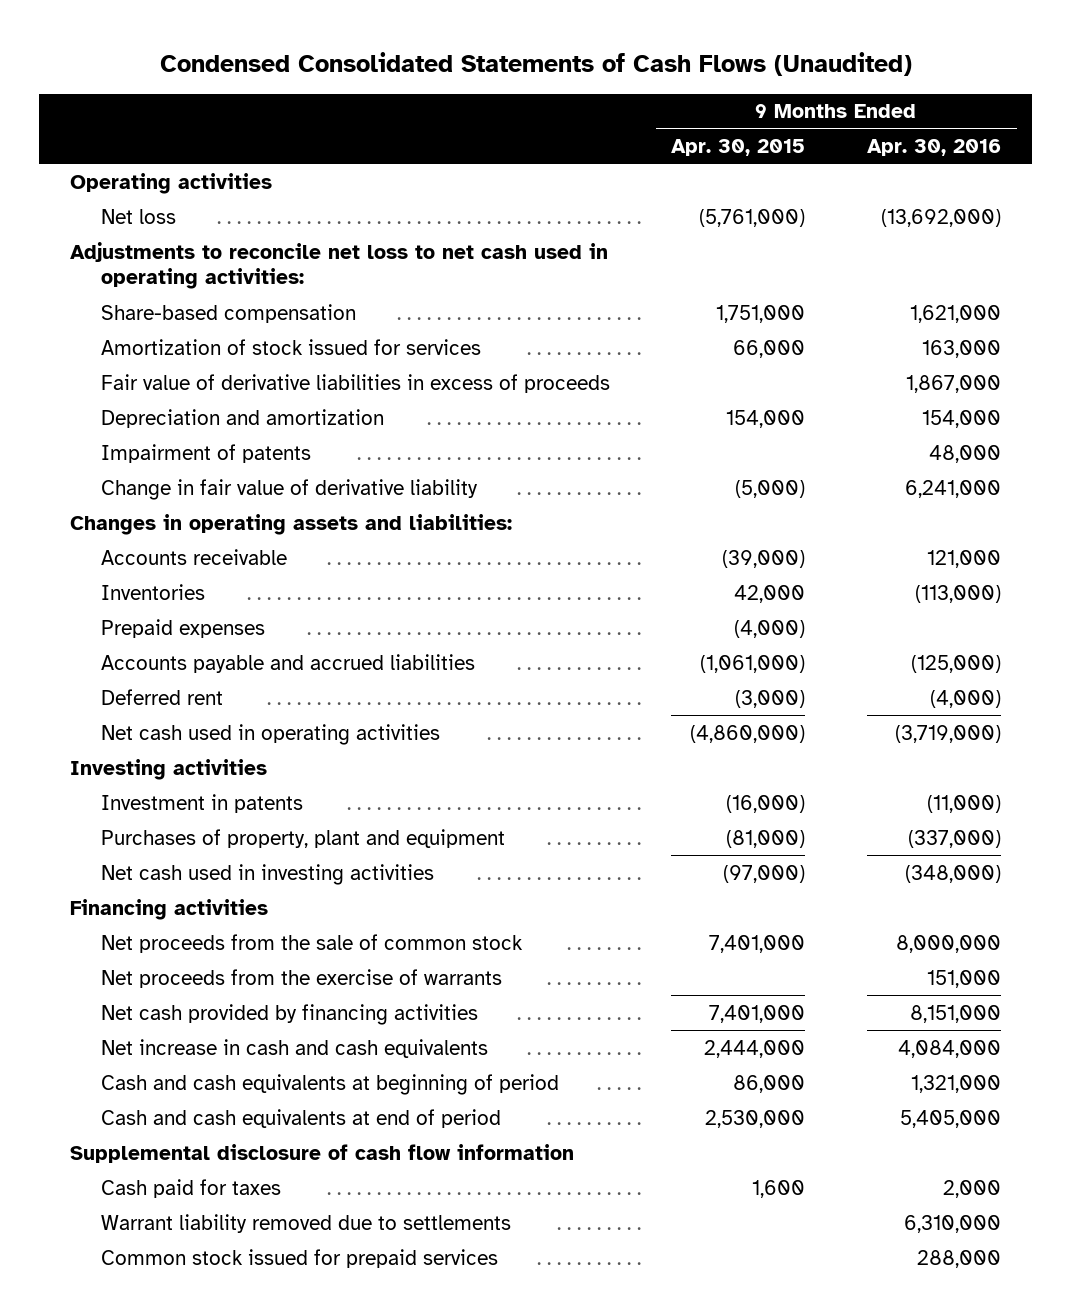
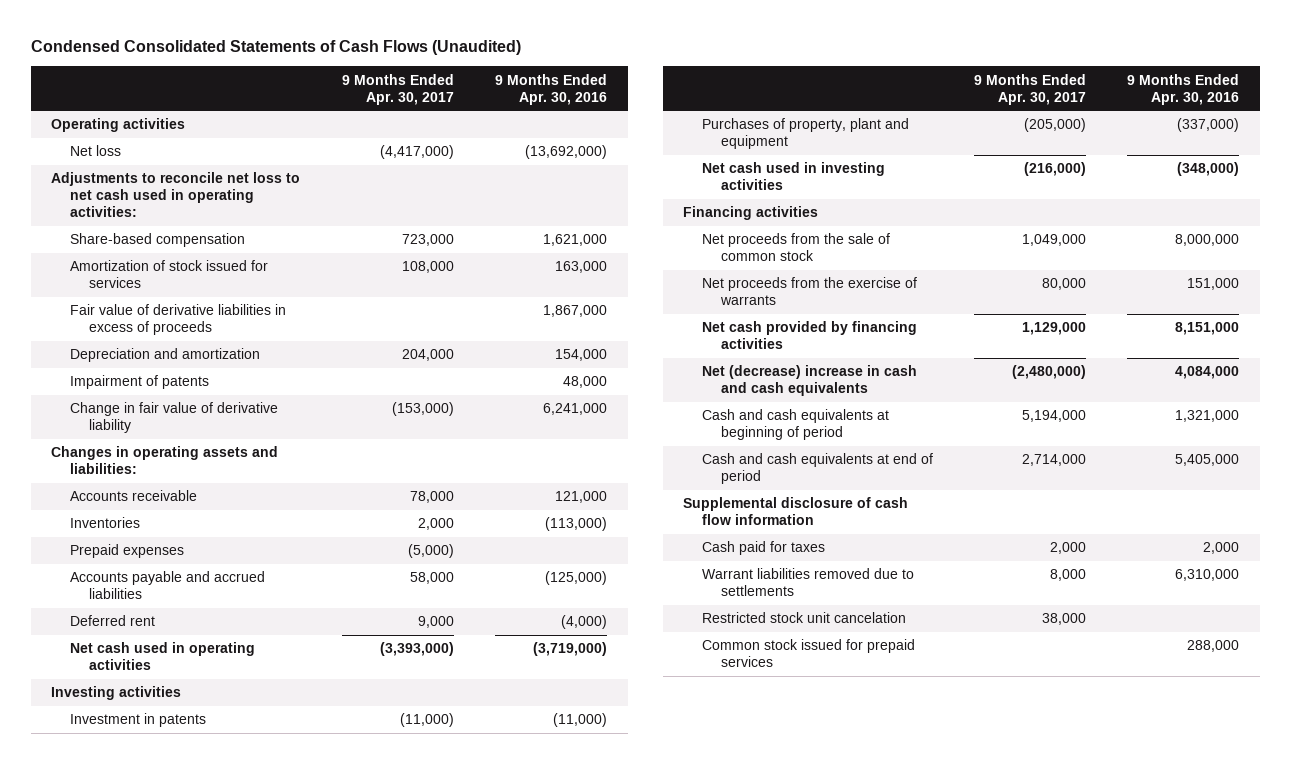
- | 9 Months Ended Apr. 30, 2015 | 9 Months Ended Apr. 30, 2016
+ | 9 Months Ended Apr. 30, 2017 | 9 Months Ended Apr. 30, 2016
- Net increase in cash and cash equivalents | 2,444,000 | 4,084,000
+ Net (decrease) increase in cash and cash equivalents | (2,480,000) | 4,084,000
- Warrant liability removed due to settlements | | 6,310,000
+ Warrant liabilities removed due to settlements | 8,000 | 6,310,000
+ Restricted stock unit cancelation | 38,000 |

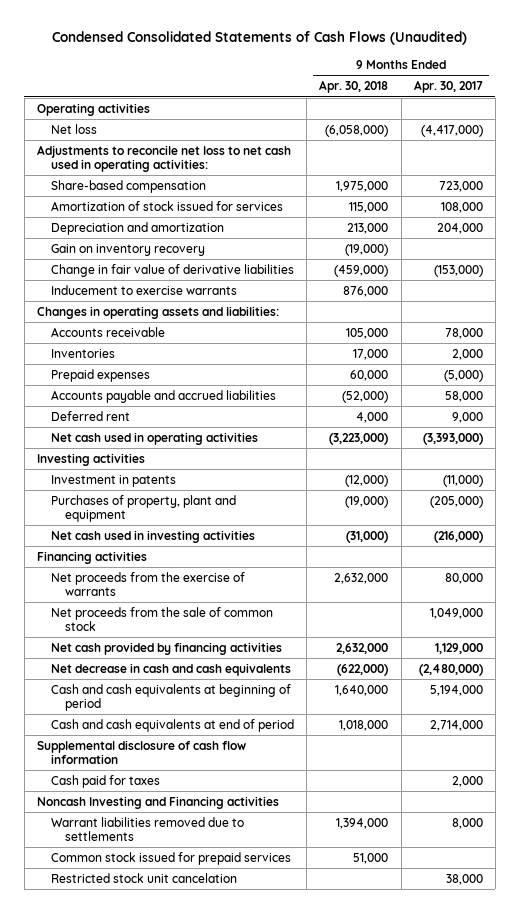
- | 9 Months Ended Apr. 30, 2017 | 9 Months Ended Apr. 30, 2016
+ | 9 Months Ended Apr. 30, 2018 | 9 Months Ended Apr. 30, 2017
- Fair value of derivative liabilities in excess of proceeds | | 1,867,000
- Impairment of patents | | 48,000
- Change in fair value of derivative liability | (153,000) | 6,241,000
+ Gain on inventory recovery | (19,000) |
+ Change in fair value of derivative liabilities | (459,000) | (153,000)
+ Inducement to exercise warrants | 876,000 |
moved down: Net proceeds from the sale of common stock | | 1,049,000
- Net (decrease) increase in cash and cash equivalents | (2,480,000) | 4,084,000
+ Net decrease in cash and cash equivalents | (622,000) | (2,480,000)
+ Noncash Investing and Financing activities
moved down: Restricted stock unit cancelation | | 38,000

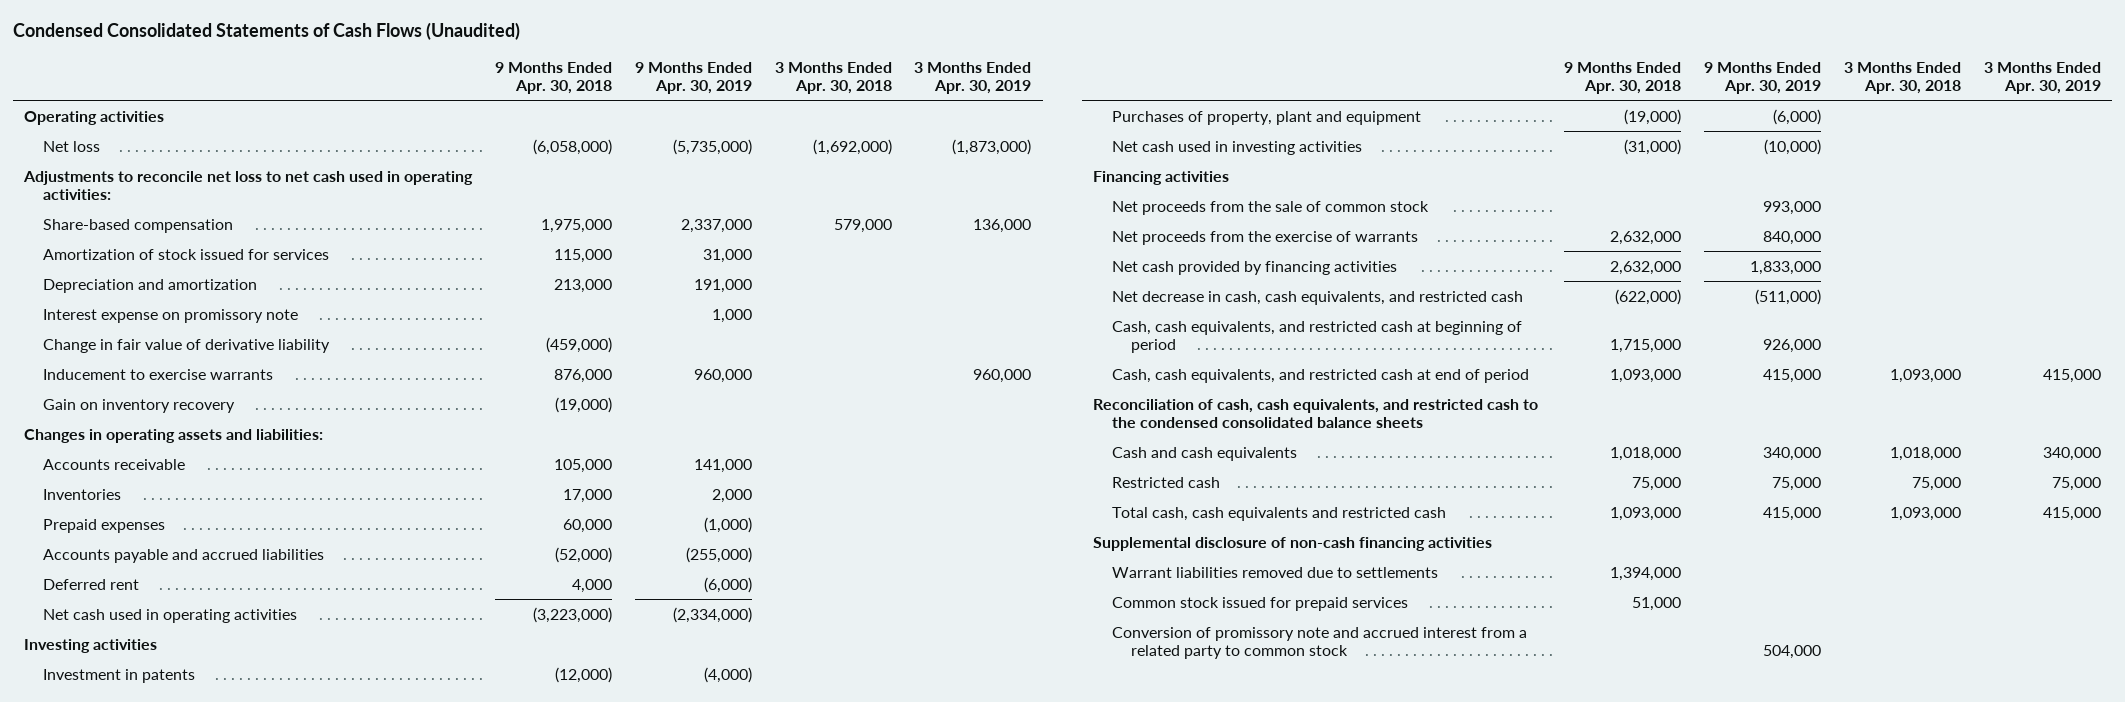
- | 9 Months Ended Apr. 30, 2018 | 9 Months Ended Apr. 30, 2017
+ | 9 Months Ended Apr. 30, 2018 | 9 Months Ended Apr. 30, 2019 | 3 Months Ended Apr. 30, 2018 | 3 Months Ended Apr. 30, 2019
- Change in fair value of derivative liabilities | (459,000) | (153,000)
+ Interest expense on promissory note | | 1,000 | |
+ Change in fair value of derivative liability | (459,000) | | |
moved down: Gain on inventory recovery | (19,000) | | |
moved down: Net proceeds from the exercise of warrants | 2,632,000 | 840,000 | |
- Net decrease in cash and cash equivalents | (622,000) | (2,480,000)
- Cash and cash equivalents at beginning of period | 1,640,000 | 5,194,000
- Cash and cash equivalents at end of period | 1,018,000 | 2,714,000
- Supplemental disclosure of cash flow information
- Cash paid for taxes | | 2,000
- Noncash Investing and Financing activities
+ Net decrease in cash, cash equivalents, and restricted cash | (622,000) | (511,000) | |
+ Cash, cash equivalents, and restricted cash at beginning of period | 1,715,000 | 926,000 | |
+ Cash, cash equivalents, and restricted cash at end of period | 1,093,000 | 415,000 | 1,093,000 | 415,000
+ Reconciliation of cash, cash equivalents, and restricted cash to the condensed consolidated balance sheets
+ Cash and cash equivalents | 1,018,000 | 340,000 | 1,018,000 | 340,000
+ Restricted cash | 75,000 | 75,000 | 75,000 | 75,000
+ Total cash, cash equivalents and restricted cash | 1,093,000 | 415,000 | 1,093,000 | 415,000
+ Supplemental disclosure of non-cash financing activities
- Restricted stock unit cancelation | | 38,000
+ Conversion of promissory note and accrued interest from a related party to common stock | | 504,000 | |

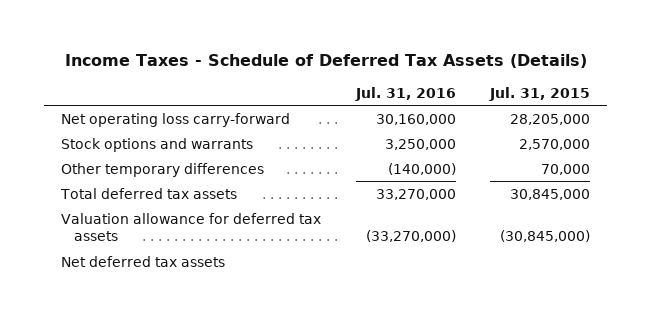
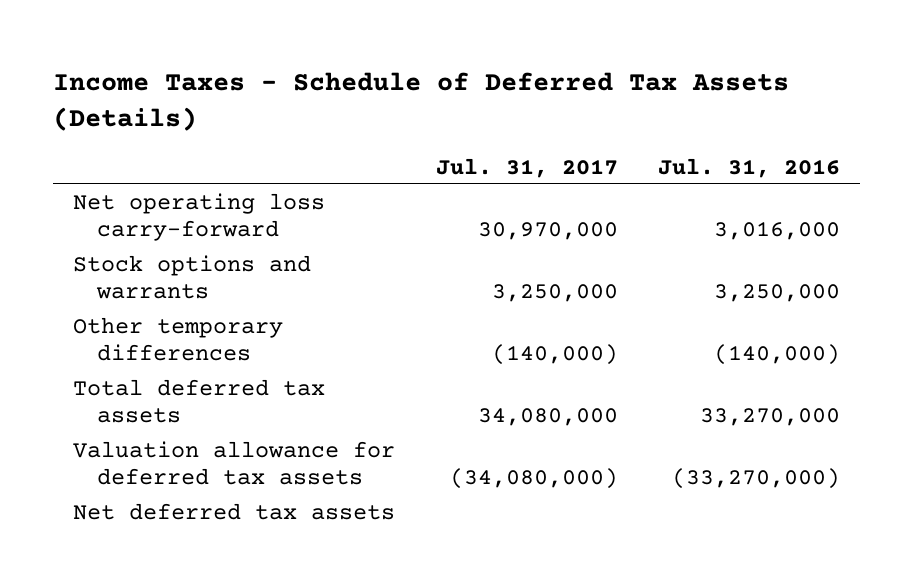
- | Jul. 31, 2016 | Jul. 31, 2015
+ | Jul. 31, 2017 | Jul. 31, 2016
- Net operating loss carry-forward | 30,160,000 | 28,205,000
+ Net operating loss carry-forward | 30,970,000 | 3,016,000

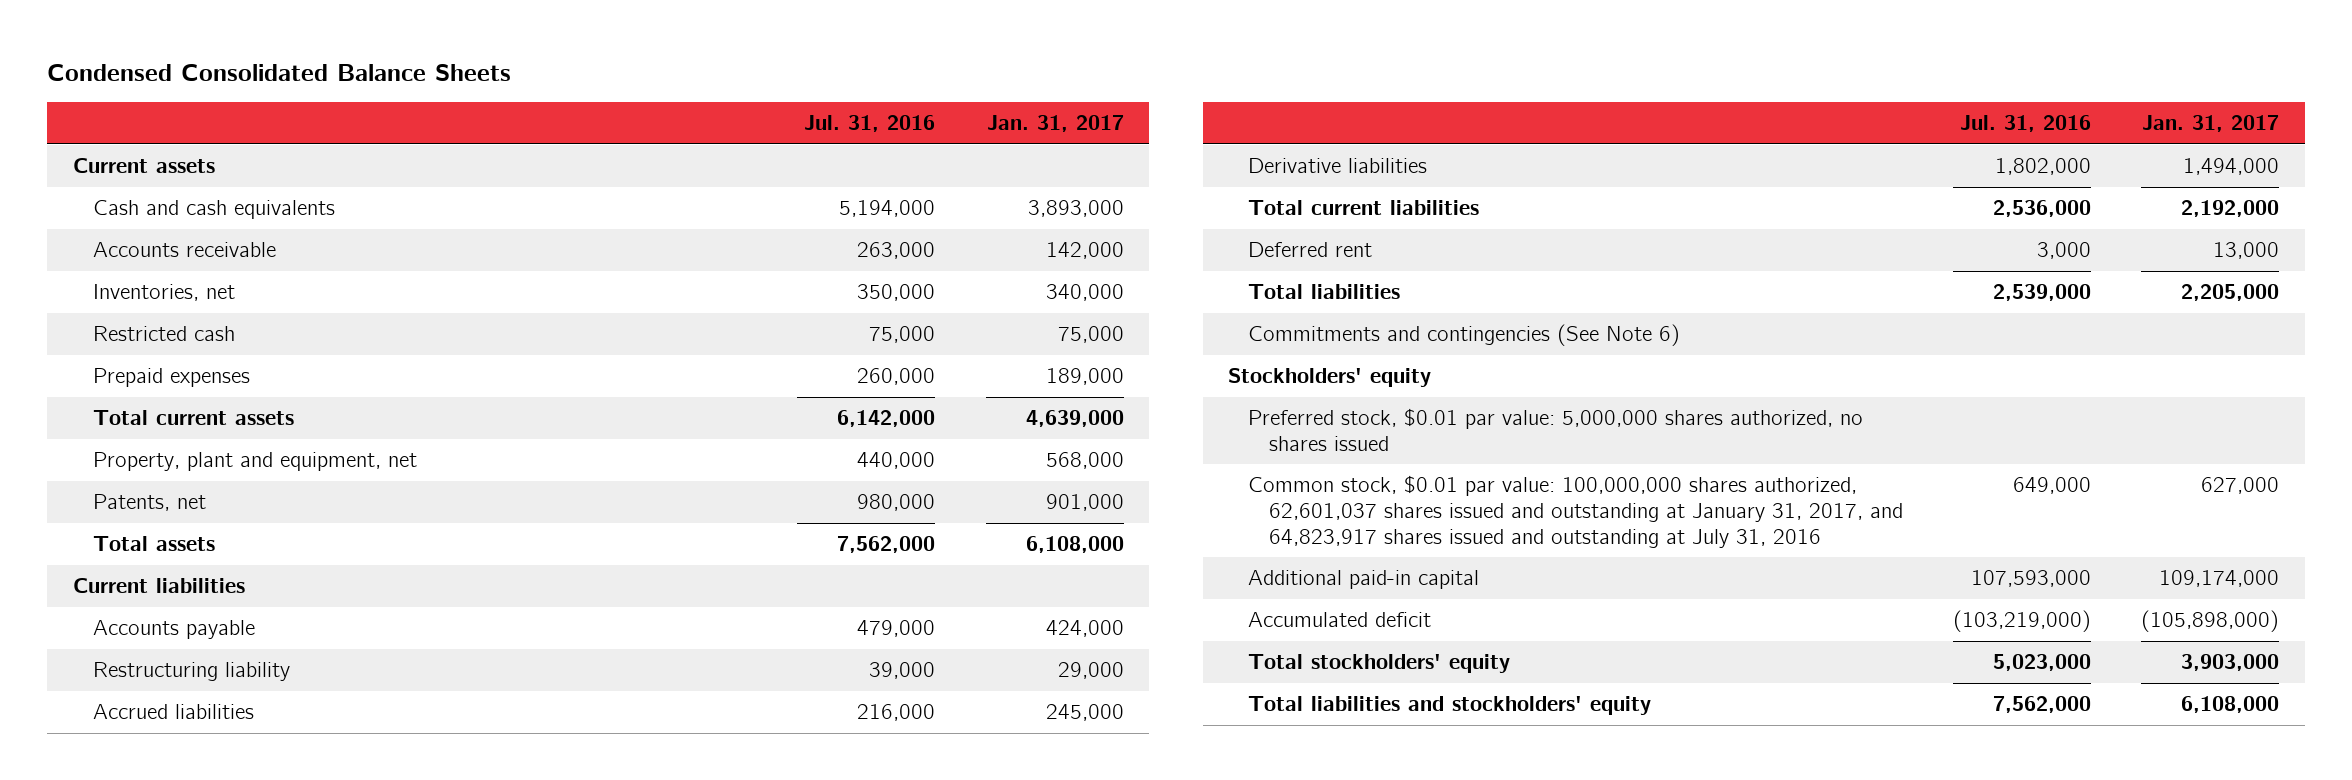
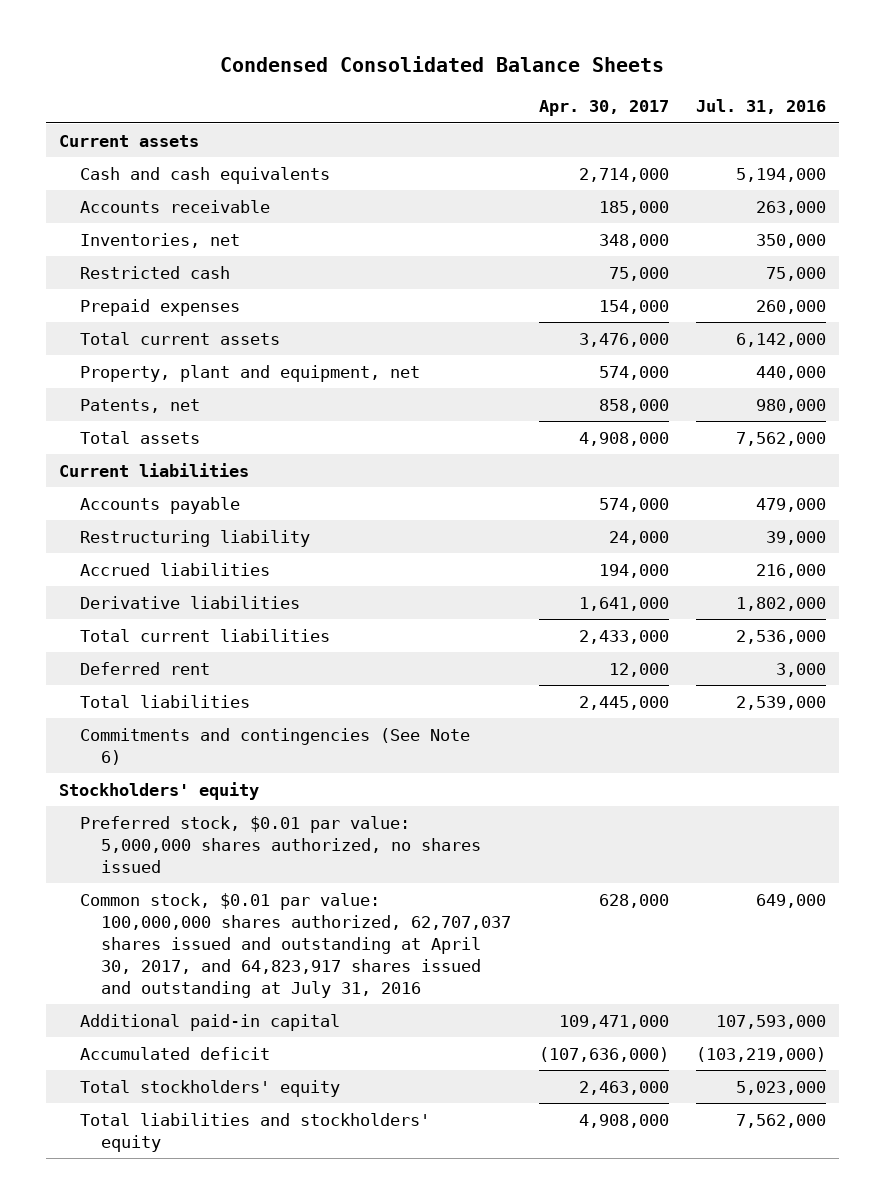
- | Jul. 31, 2016 | Jan. 31, 2017
+ | Apr. 30, 2017 | Jul. 31, 2016
- Common stock, $0.01 par value: 100,000,000 shares authorized, 62,601,037 shares issued and outstanding at January 31, 2017, and 64,823,917 shares issued and outstanding at July 31, 2016 | 649,000 | 627,000
+ Common stock, $0.01 par value: 100,000,000 shares authorized, 62,707,037 shares issued and outstanding at April 30, 2017, and 64,823,917 shares issued and outstanding at July 31, 2016 | 628,000 | 649,000

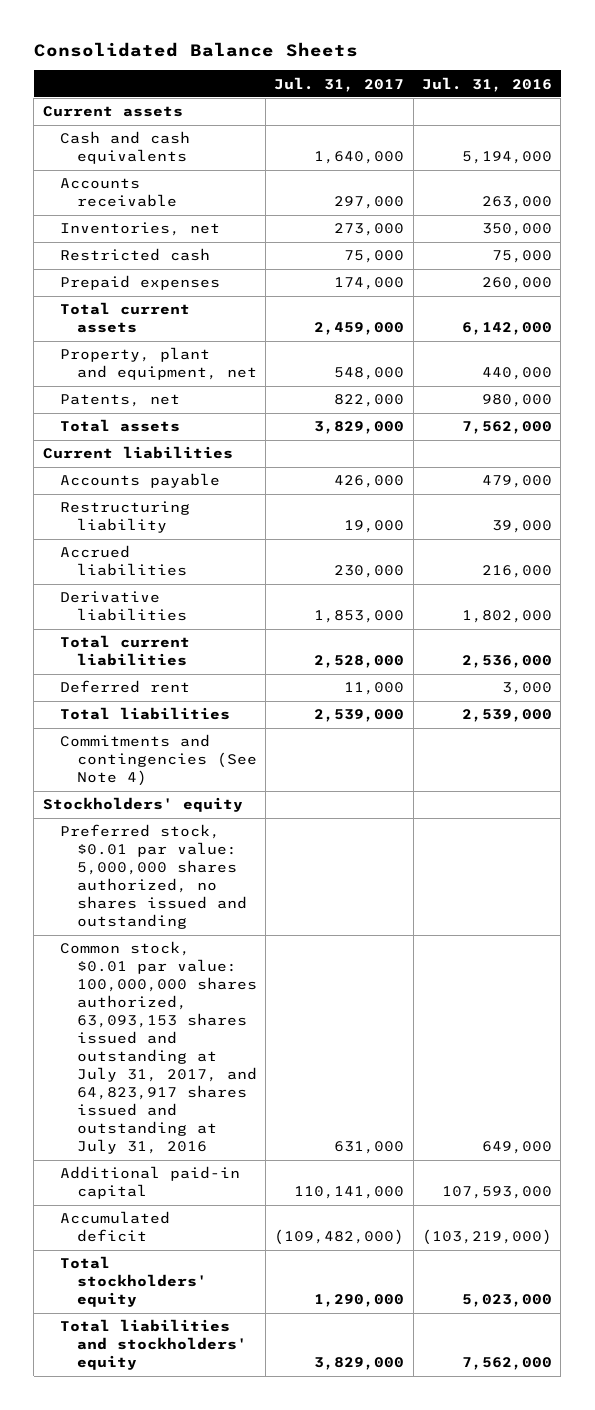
- Condensed Consolidated Balance Sheets
+ Consolidated Balance Sheets
- | Apr. 30, 2017 | Jul. 31, 2016
+ | Jul. 31, 2017 | Jul. 31, 2016
- Commitments and contingencies (See Note 6)
+ Commitments and contingencies (See Note 4)
- Preferred stock, $0.01 par value: 5,000,000 shares authorized, no shares issued
- Common stock, $0.01 par value: 100,000,000 shares authorized, 62,707,037 shares issued and outstanding at April 30, 2017, and 64,823,917 shares issued and outstanding at July 31, 2016 | 628,000 | 649,000
+ Preferred stock, $0.01 par value: 5,000,000 shares authorized, no shares issued and outstanding
+ Common stock, $0.01 par value: 100,000,000 shares authorized, 63,093,153 shares issued and outstanding at July 31, 2017, and 64,823,917 shares issued and outstanding at July 31, 2016 | 631,000 | 649,000

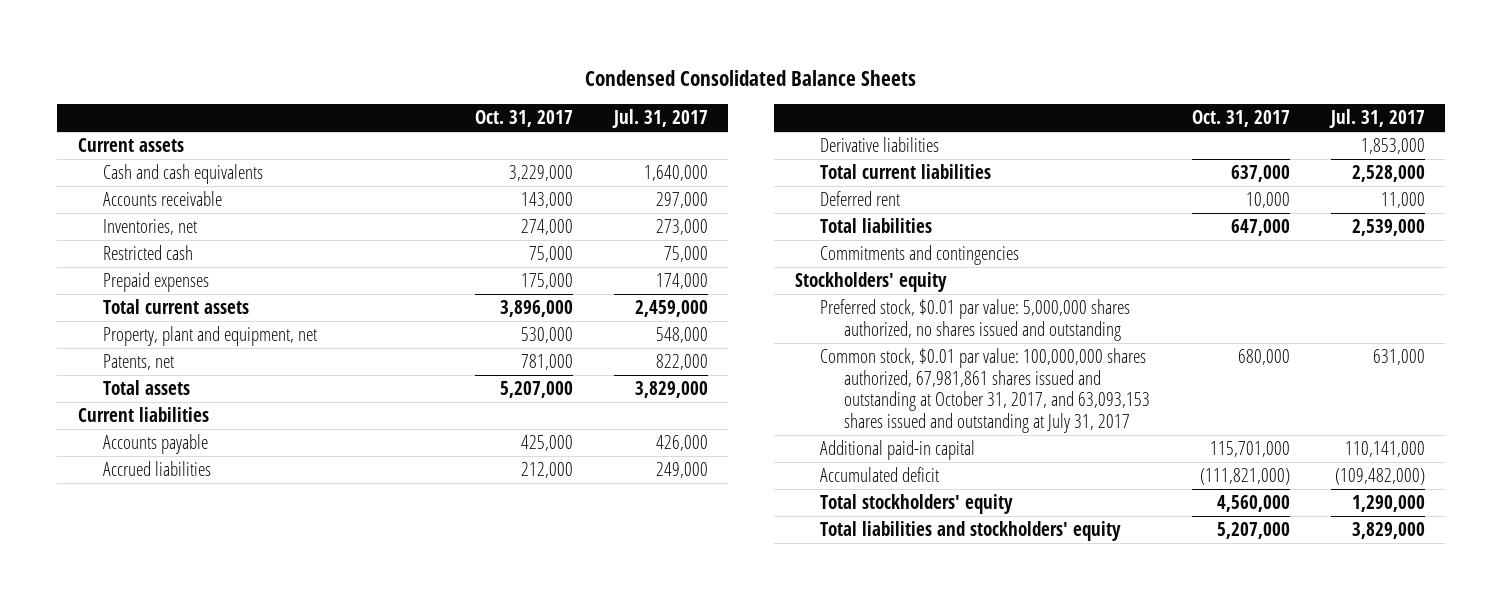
- Consolidated Balance Sheets
+ Condensed Consolidated Balance Sheets
- | Jul. 31, 2017 | Jul. 31, 2016
+ | Oct. 31, 2017 | Jul. 31, 2017
- Restructuring liability | 19,000 | 39,000
- Accrued liabilities | 230,000 | 216,000
+ Accrued liabilities | 212,000 | 249,000
- Commitments and contingencies (See Note 4)
+ Commitments and contingencies
- Common stock, $0.01 par value: 100,000,000 shares authorized, 63,093,153 shares issued and outstanding at July 31, 2017, and 64,823,917 shares issued and outstanding at July 31, 2016 | 631,000 | 649,000
+ Common stock, $0.01 par value: 100,000,000 shares authorized, 67,981,861 shares issued and outstanding at October 31, 2017, and 63,093,153 shares issued and outstanding at July 31, 2017 | 680,000 | 631,000

